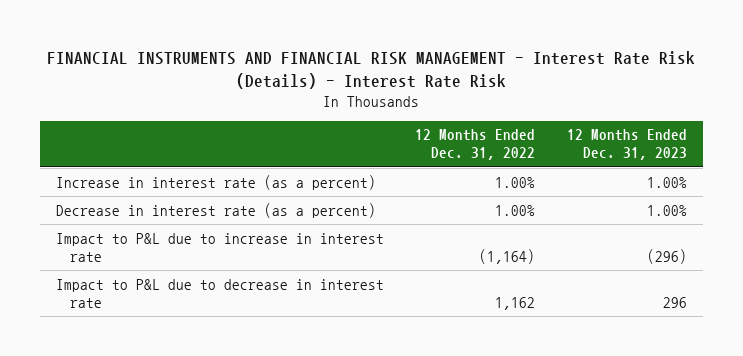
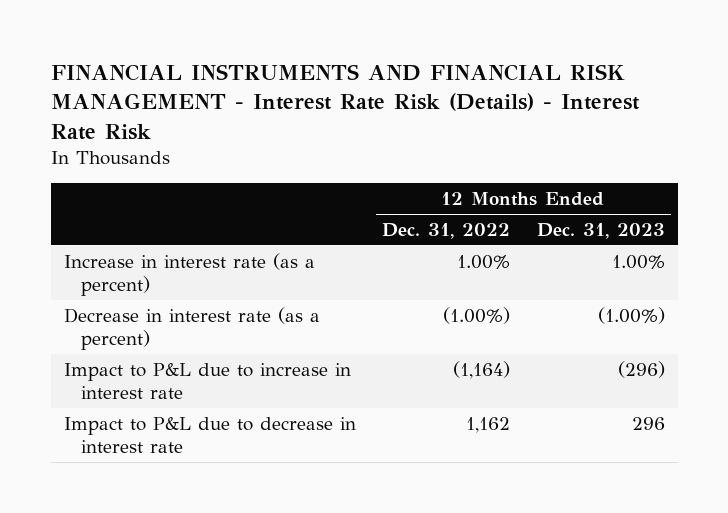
- Decrease in interest rate (as a percent) | 1.00% | 1.00%
+ Decrease in interest rate (as a percent) | (1.00%) | (1.00%)

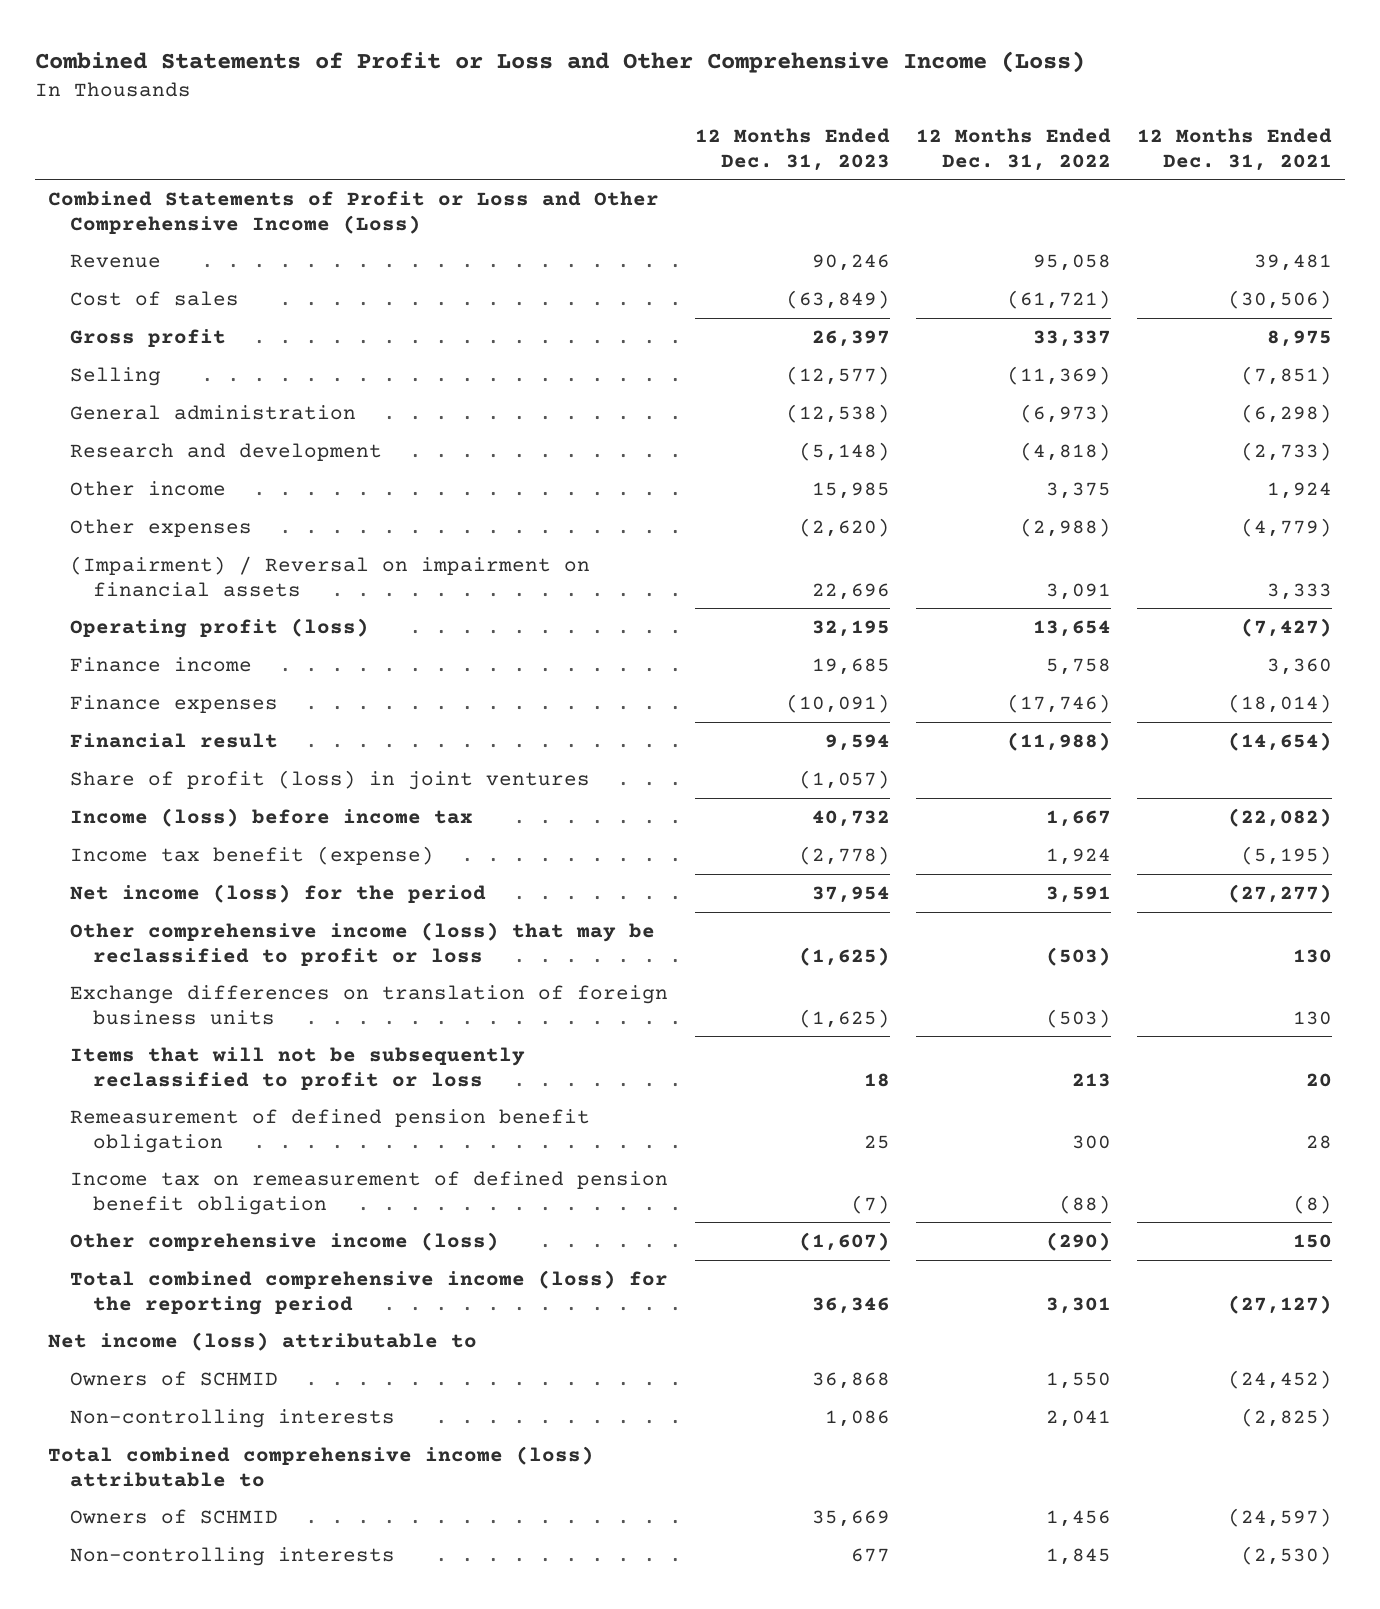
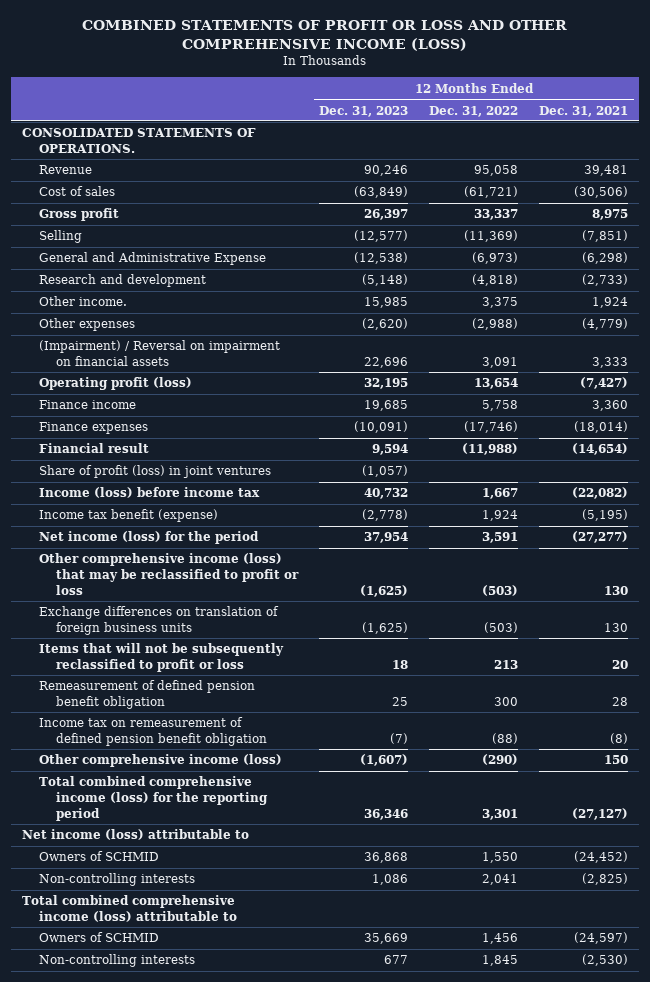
- Combined Statements of Profit or Loss and Other Comprehensive Income (Loss)
+ COMBINED STATEMENTS OF PROFIT OR LOSS AND OTHER COMPREHENSIVE INCOME (LOSS)
- Combined Statements of Profit or Loss and Other Comprehensive Income (Loss)
+ CONSOLIDATED STATEMENTS OF OPERATIONS.
- General administration | (12,538) | (6,973) | (6,298)
+ General and Administrative Expense | (12,538) | (6,973) | (6,298)
- Other income | 15,985 | 3,375 | 1,924
+ Other income. | 15,985 | 3,375 | 1,924

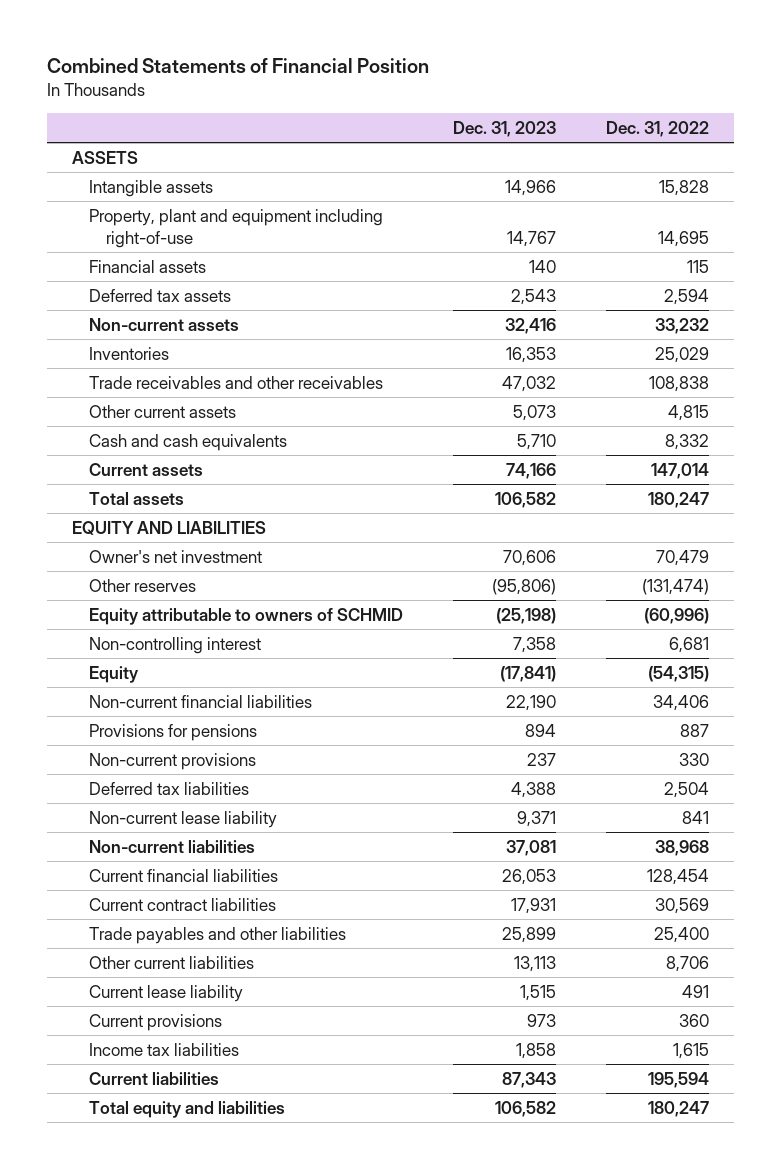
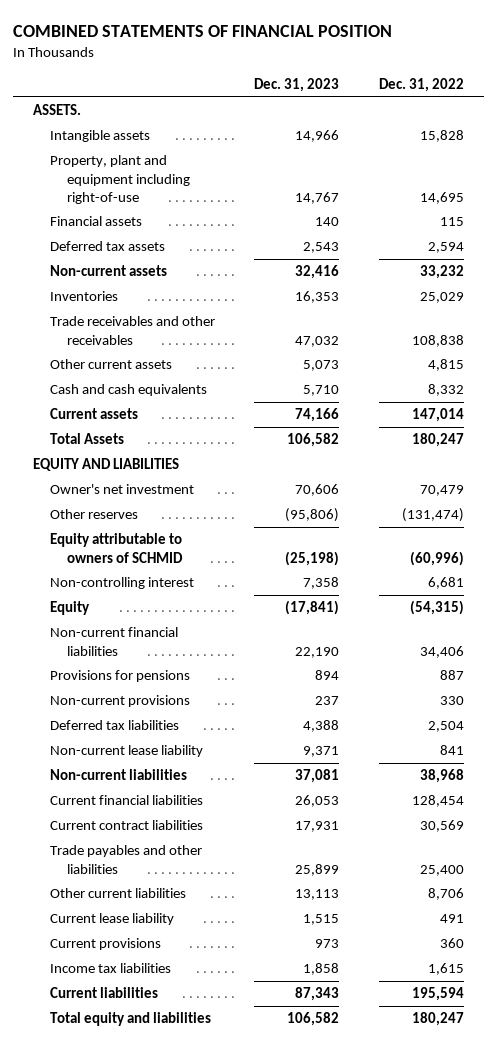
- Combined Statements of Financial Position
+ COMBINED STATEMENTS OF FINANCIAL POSITION
- ASSETS
+ ASSETS.
- Total assets | 106,582 | 180,247
+ Total Assets | 106,582 | 180,247

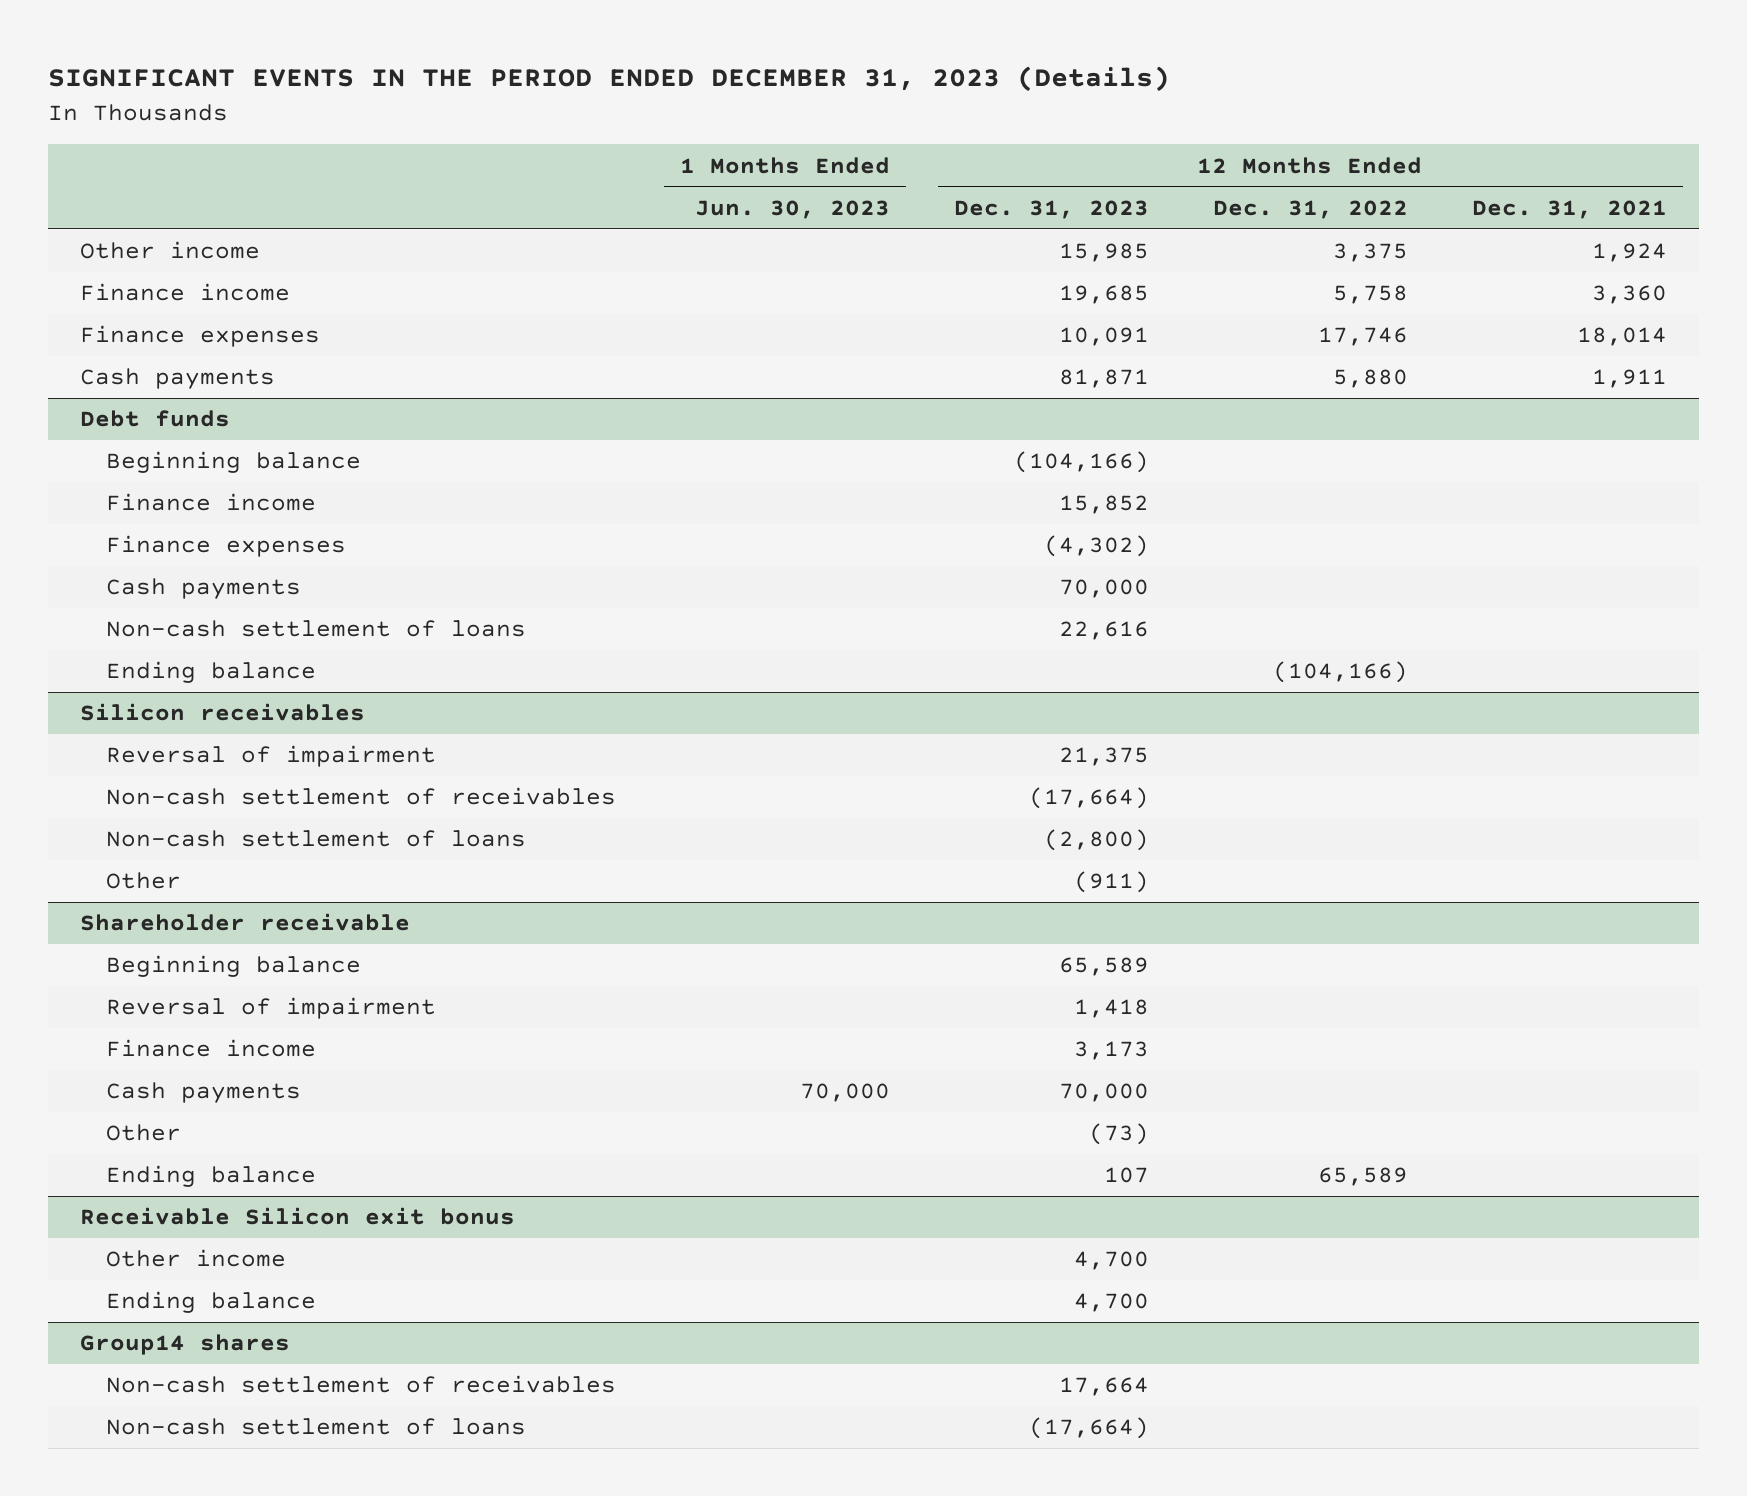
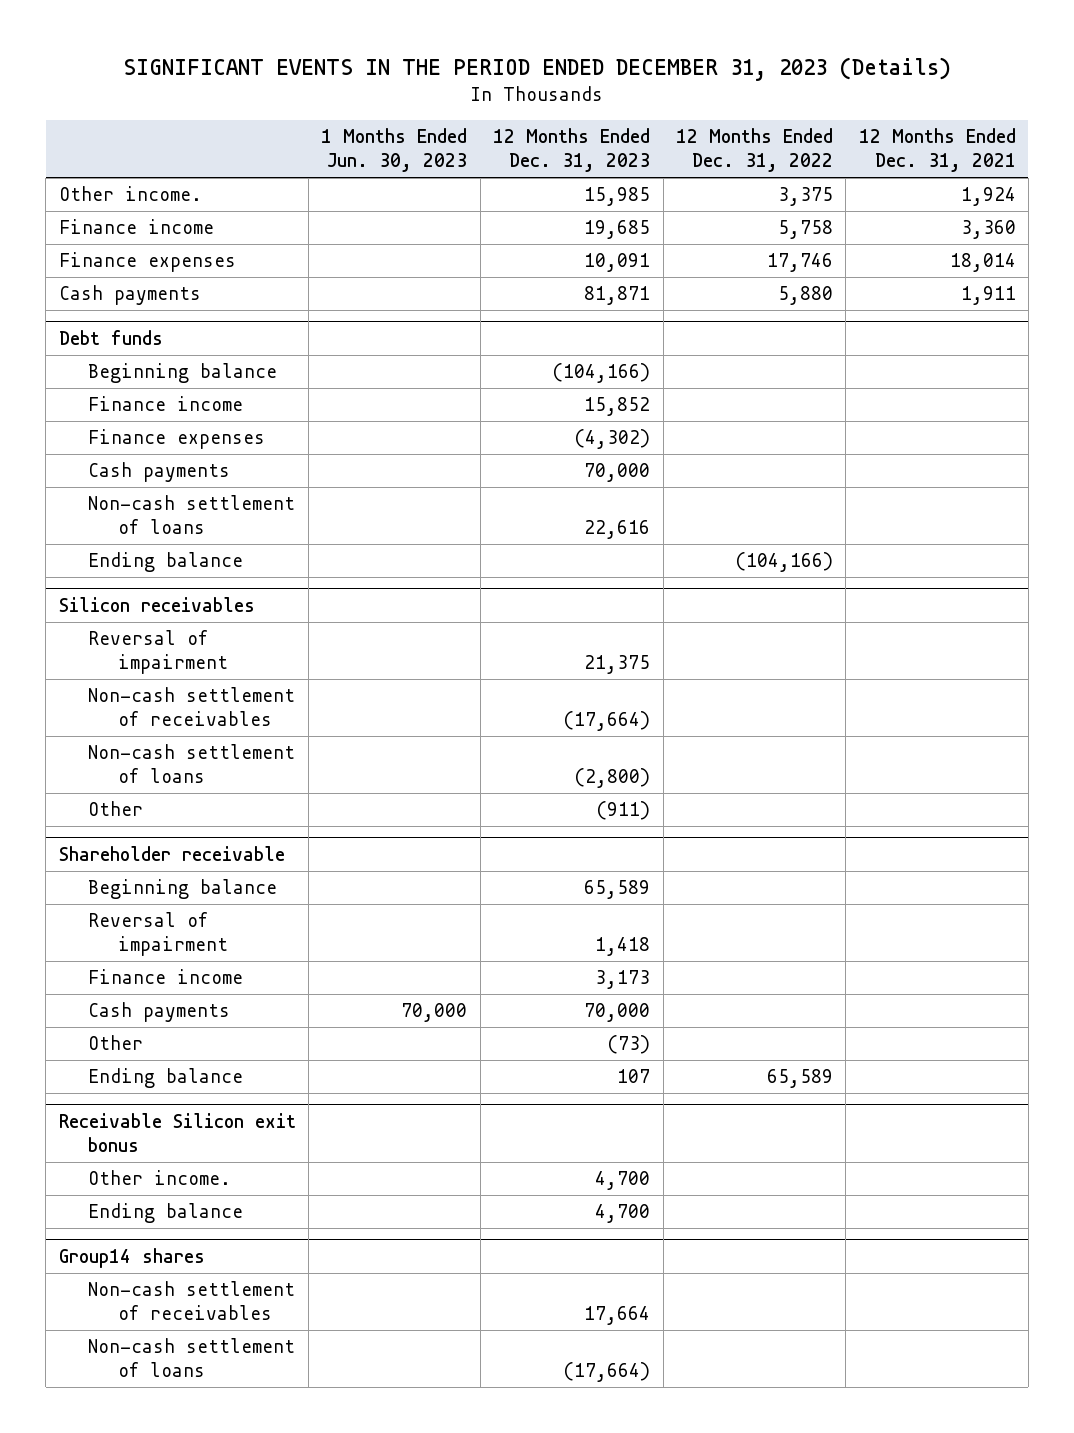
- Other income | | 15,985 | 3,375 | 1,924
+ Other income. | | 15,985 | 3,375 | 1,924
@ Receivable Silicon exit bonus
- Other income | | 4,700 | |
+ Other income. | | 4,700 | |

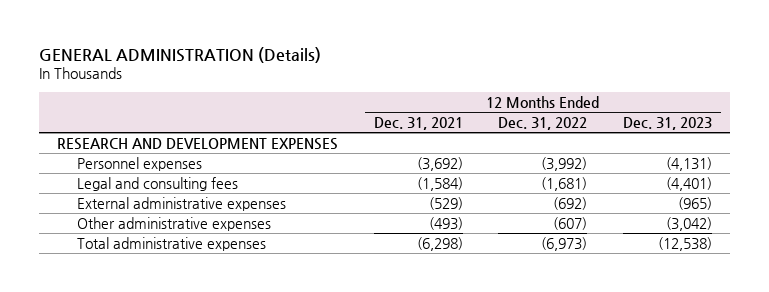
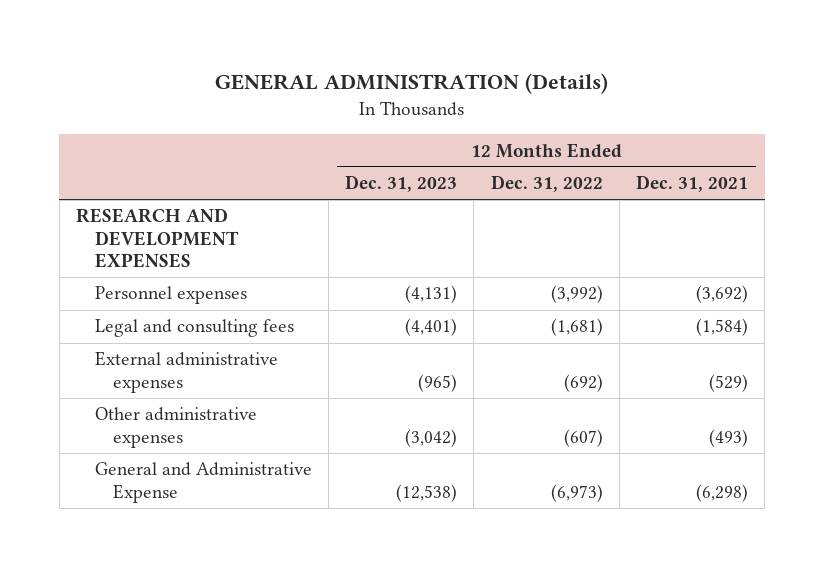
- | 12 Months Ended Dec. 31, 2021 | 12 Months Ended Dec. 31, 2022 | 12 Months Ended Dec. 31, 2023
+ | 12 Months Ended Dec. 31, 2023 | 12 Months Ended Dec. 31, 2022 | 12 Months Ended Dec. 31, 2021
- Total administrative expenses | (6,298) | (6,973) | (12,538)
+ General and Administrative Expense | (12,538) | (6,973) | (6,298)

